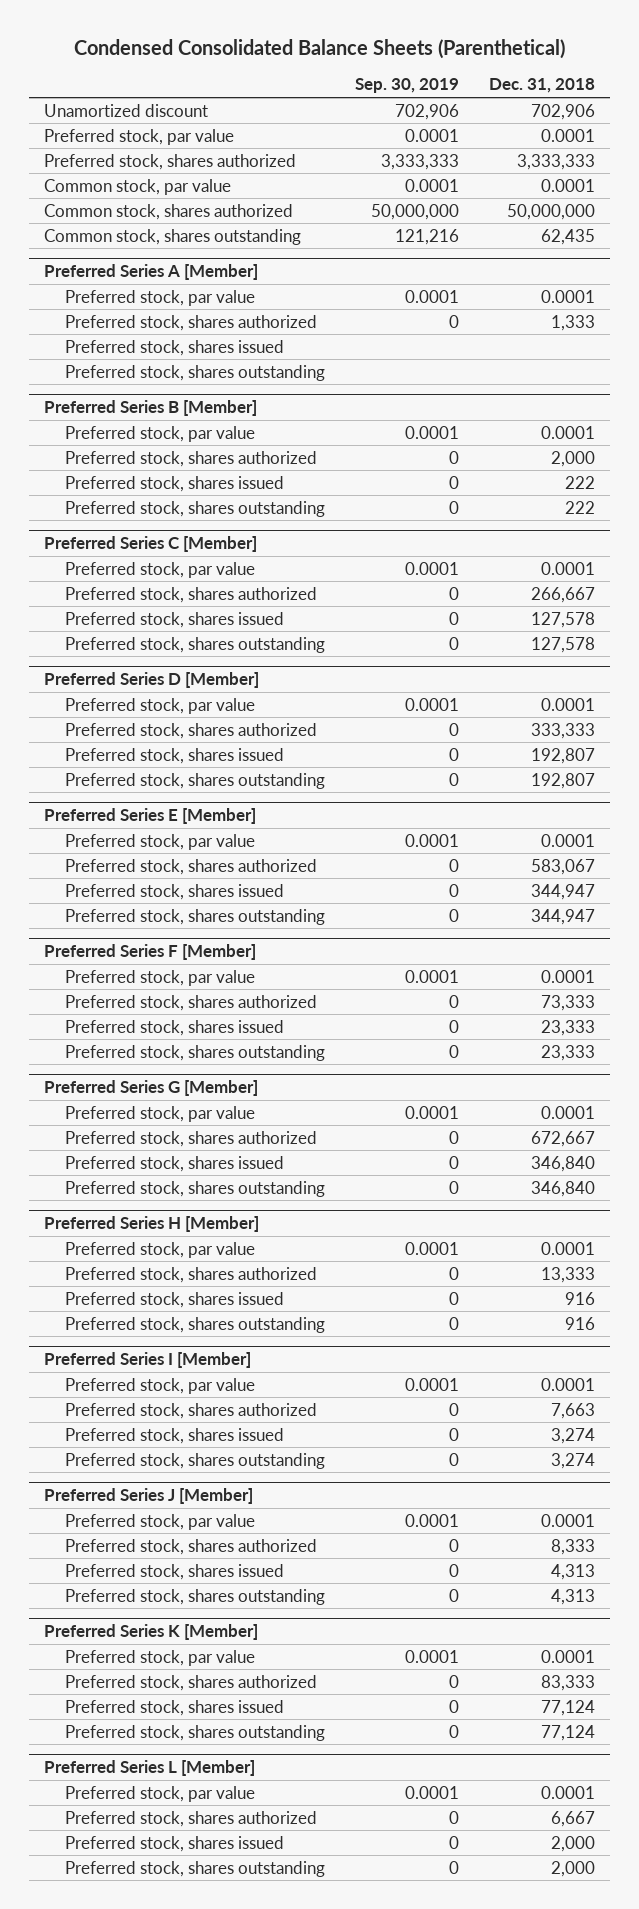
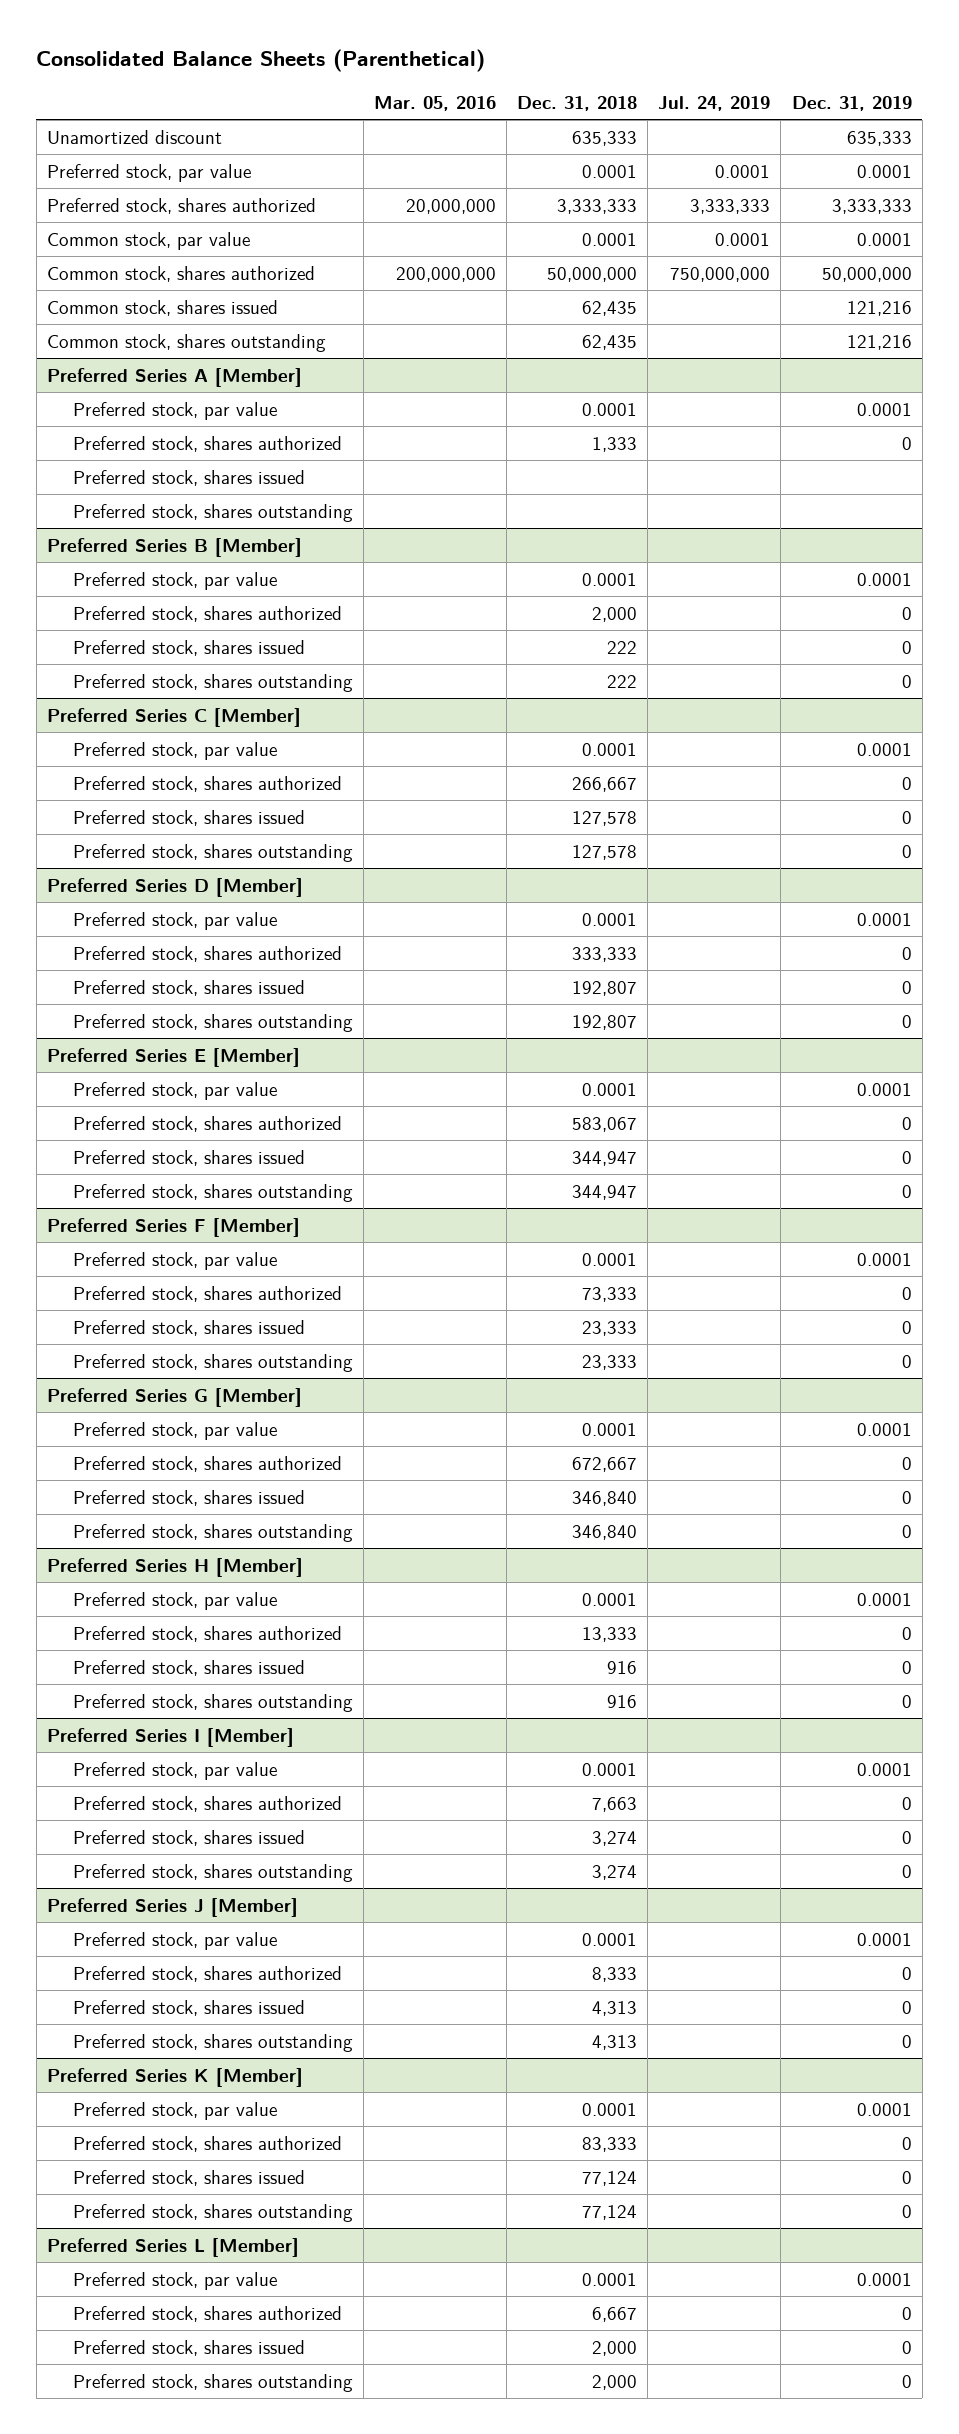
- Condensed Consolidated Balance Sheets (Parenthetical)
+ Consolidated Balance Sheets (Parenthetical)
- | Sep. 30, 2019 | Dec. 31, 2018
+ | Mar. 05, 2016 | Dec. 31, 2018 | Jul. 24, 2019 | Dec. 31, 2019
- Unamortized discount | 702,906 | 702,906
+ Unamortized discount | | 635,333 | | 635,333
+ Common stock, shares issued | | 62,435 | | 121,216

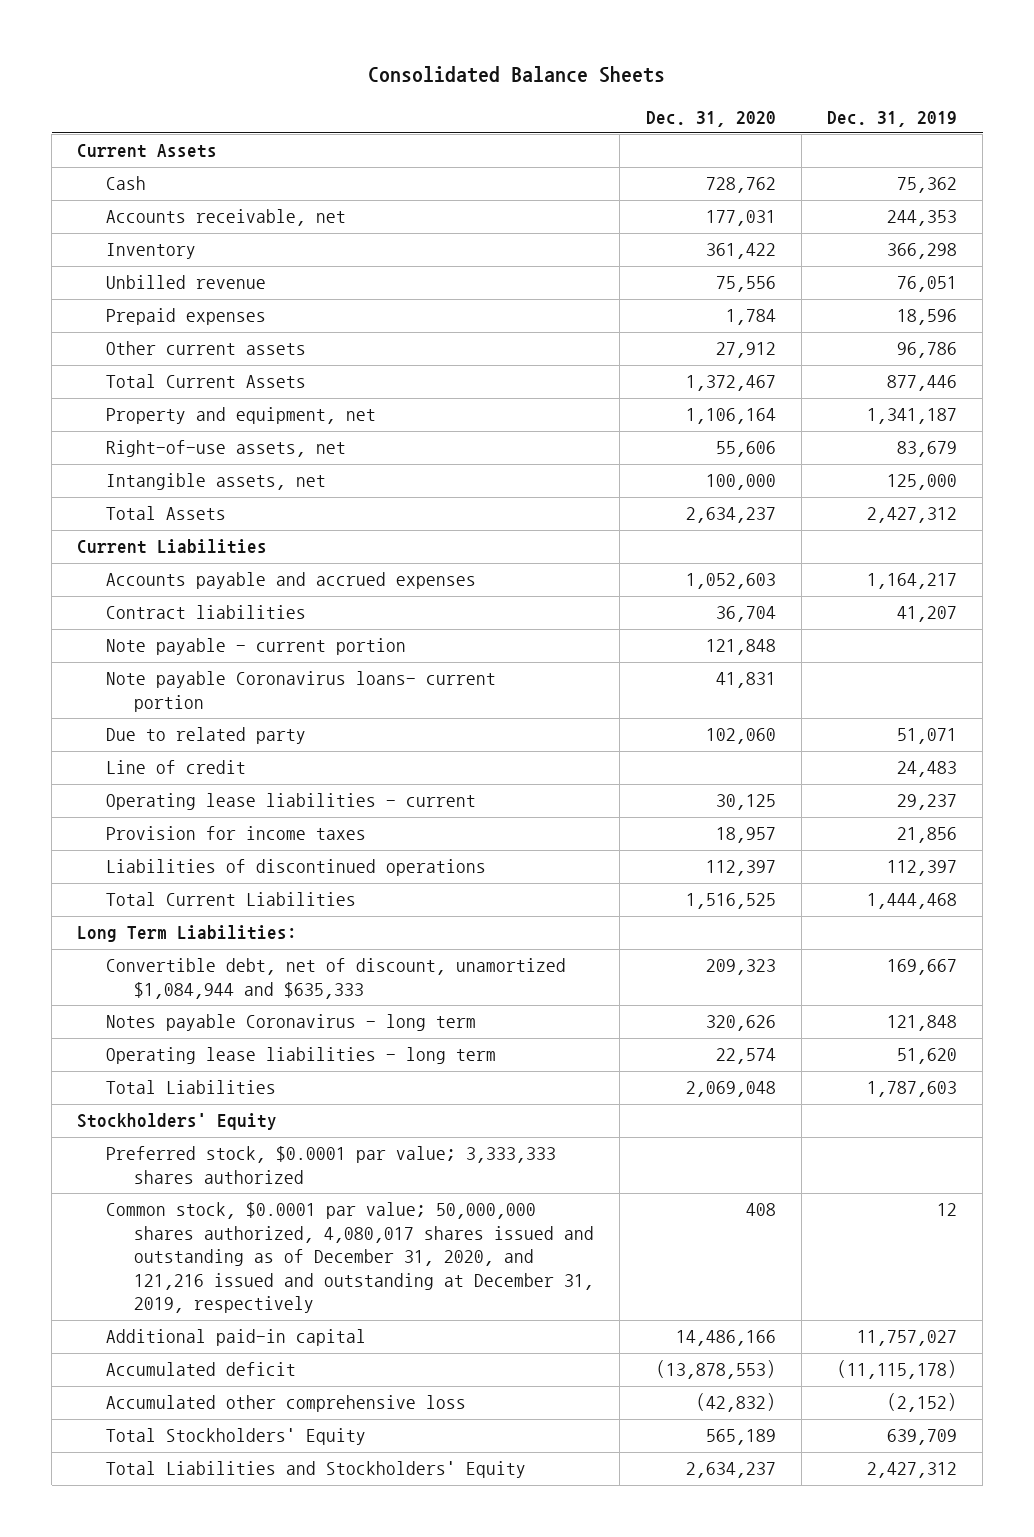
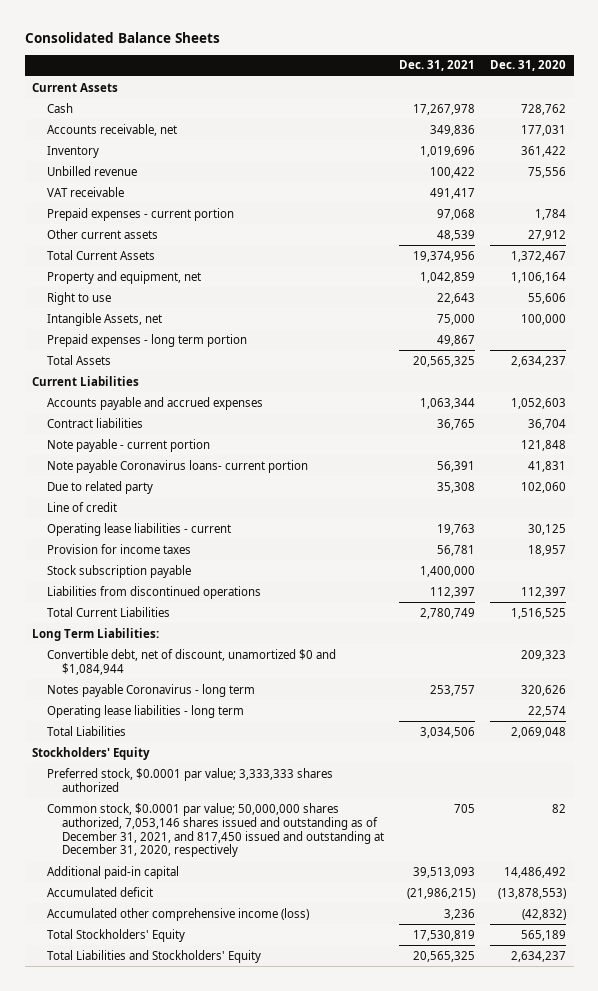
- | Dec. 31, 2020 | Dec. 31, 2019
+ | Dec. 31, 2021 | Dec. 31, 2020
- Prepaid expenses | 1,784 | 18,596
+ VAT receivable | 491,417 |
+ Prepaid expenses - current portion | 97,068 | 1,784
- Right-of-use assets, net | 55,606 | 83,679
- Intangible assets, net | 100,000 | 125,000
+ Right to use | 22,643 | 55,606
+ Intangible Assets, net | 75,000 | 100,000
+ Prepaid expenses - long term portion | 49,867 |
- Liabilities of discontinued operations | 112,397 | 112,397
+ Stock subscription payable | 1,400,000 |
+ Liabilities from discontinued operations | 112,397 | 112,397
- Convertible debt, net of discount, unamortized $1,084,944 and $635,333 | 209,323 | 169,667
+ Convertible debt, net of discount, unamortized $0 and $1,084,944 | | 209,323
- Common stock, $0.0001 par value; 50,000,000 shares authorized, 4,080,017 shares issued and outstanding as of December 31, 2020, and 121,216 issued and outstanding at December 31, 2019, respectively | 408 | 12
- Additional paid-in capital | 14,486,166 | 11,757,027
+ Common stock, $0.0001 par value; 50,000,000 shares authorized, 7,053,146 shares issued and outstanding as of December 31, 2021, and 817,450 issued and outstanding at December 31, 2020, respectively | 705 | 82
+ Additional paid-in capital | 39,513,093 | 14,486,492
- Accumulated other comprehensive loss | (42,832) | (2,152)
+ Accumulated other comprehensive income (loss) | 3,236 | (42,832)

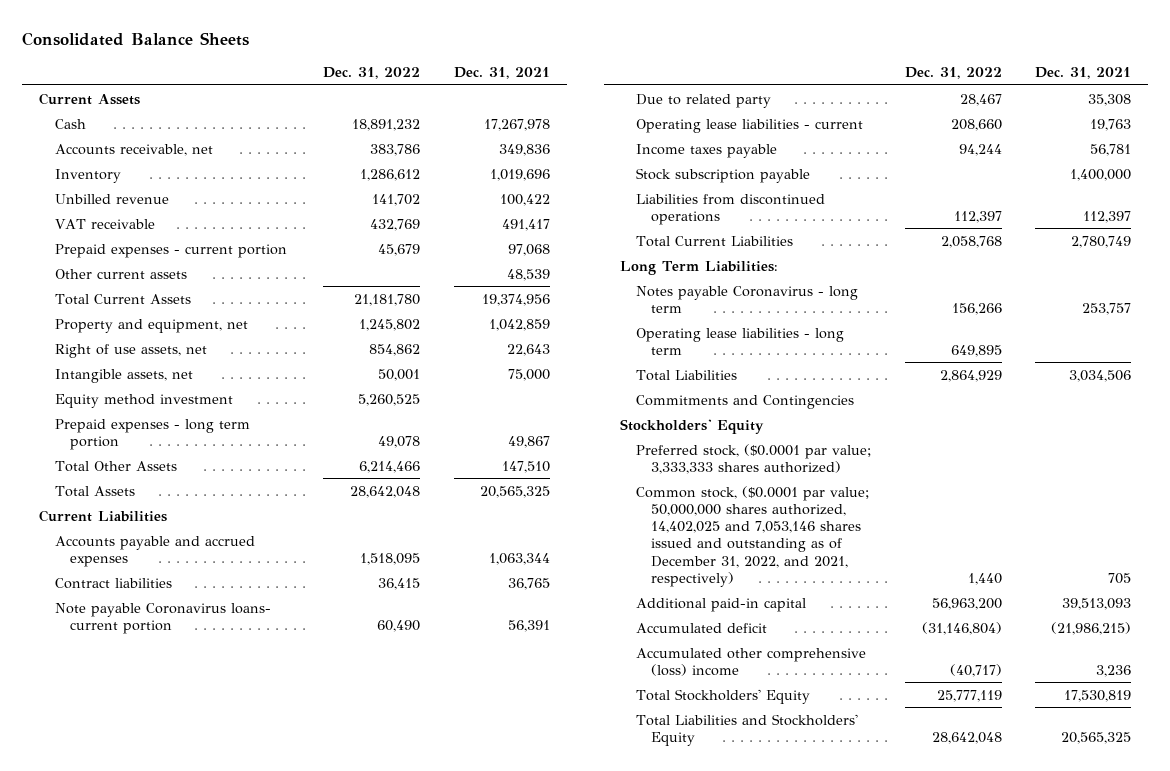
- | Dec. 31, 2021 | Dec. 31, 2020
+ | Dec. 31, 2022 | Dec. 31, 2021
- Right to use | 22,643 | 55,606
- Intangible Assets, net | 75,000 | 100,000
+ Right of use assets, net | 854,862 | 22,643
+ Intangible assets, net | 50,001 | 75,000
+ Equity method investment | 5,260,525 |
+ Total Other Assets | 6,214,466 | 147,510
- Note payable - current portion | | 121,848
- Line of credit
- Provision for income taxes | 56,781 | 18,957
+ Income taxes payable | 94,244 | 56,781
- Convertible debt, net of discount, unamortized $0 and $1,084,944 | | 209,323
+ Commitments and Contingencies
- Preferred stock, $0.0001 par value; 3,333,333 shares authorized
- Common stock, $0.0001 par value; 50,000,000 shares authorized, 7,053,146 shares issued and outstanding as of December 31, 2021, and 817,450 issued and outstanding at December 31, 2020, respectively | 705 | 82
+ Preferred stock, ($0.0001 par value; 3,333,333 shares authorized)
+ Common stock, ($0.0001 par value; 50,000,000 shares authorized, 14,402,025 and 7,053,146 shares issued and outstanding as of December 31, 2022, and 2021, respectively) | 1,440 | 705
- Accumulated other comprehensive income (loss) | 3,236 | (42,832)
+ Accumulated other comprehensive (loss) income | (40,717) | 3,236

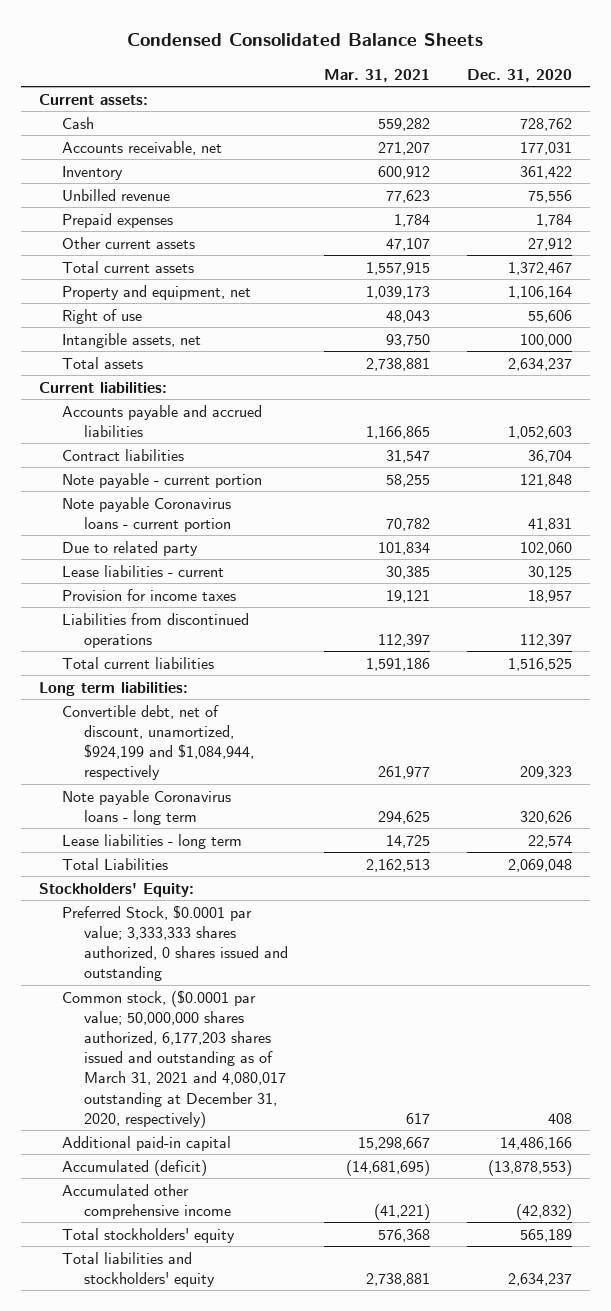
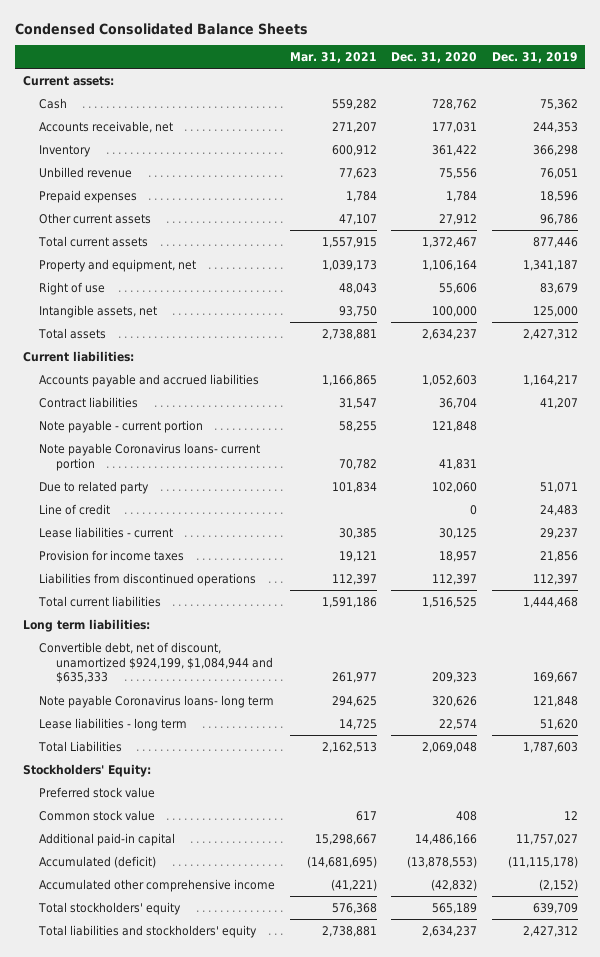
- | Mar. 31, 2021 | Dec. 31, 2020
+ | Mar. 31, 2021 | Dec. 31, 2020 | Dec. 31, 2019
- Note payable Coronavirus loans - current portion | 70,782 | 41,831
+ Note payable Coronavirus loans- current portion | 70,782 | 41,831 |
+ Line of credit | | 0 | 24,483
- Convertible debt, net of discount, unamortized, $924,199 and $1,084,944, respectively | 261,977 | 209,323
- Note payable Coronavirus loans - long term | 294,625 | 320,626
+ Convertible debt, net of discount, unamortized $924,199, $1,084,944 and $635,333 | 261,977 | 209,323 | 169,667
+ Note payable Coronavirus loans- long term | 294,625 | 320,626 | 121,848
- Preferred Stock, $0.0001 par value; 3,333,333 shares authorized, 0 shares issued and outstanding
- Common stock, ($0.0001 par value; 50,000,000 shares authorized, 6,177,203 shares issued and outstanding as of March 31, 2021 and 4,080,017 outstanding at December 31, 2020, respectively) | 617 | 408
+ Preferred stock value
+ Common stock value | 617 | 408 | 12

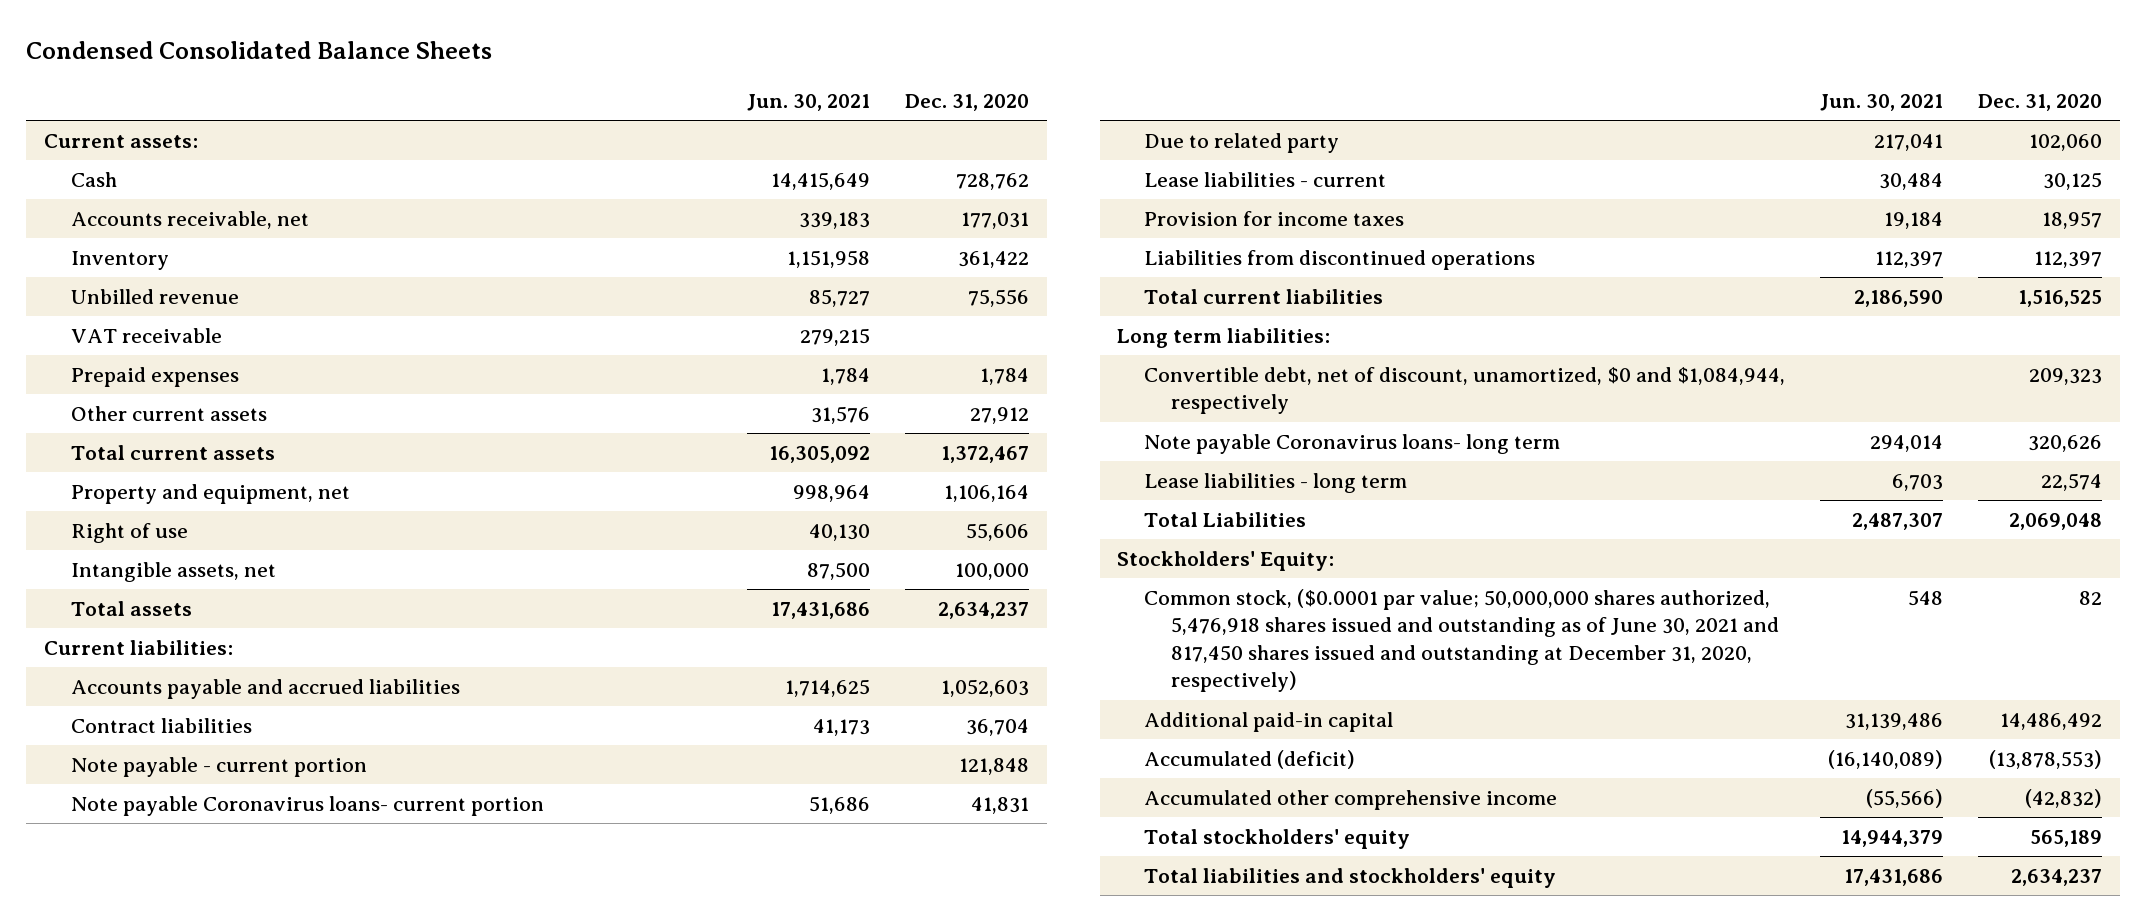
- | Mar. 31, 2021 | Dec. 31, 2020 | Dec. 31, 2019
+ | Jun. 30, 2021 | Dec. 31, 2020
+ VAT receivable | 279,215 |
- Line of credit | | 0 | 24,483
- Convertible debt, net of discount, unamortized $924,199, $1,084,944 and $635,333 | 261,977 | 209,323 | 169,667
+ Convertible debt, net of discount, unamortized, $0 and $1,084,944, respectively | | 209,323
- Preferred stock value
- Common stock value | 617 | 408 | 12
- Additional paid-in capital | 15,298,667 | 14,486,166 | 11,757,027
+ Common stock, ($0.0001 par value; 50,000,000 shares authorized, 5,476,918 shares issued and outstanding as of June 30, 2021 and 817,450 shares issued and outstanding at December 31, 2020, respectively) | 548 | 82
+ Additional paid-in capital | 31,139,486 | 14,486,492

